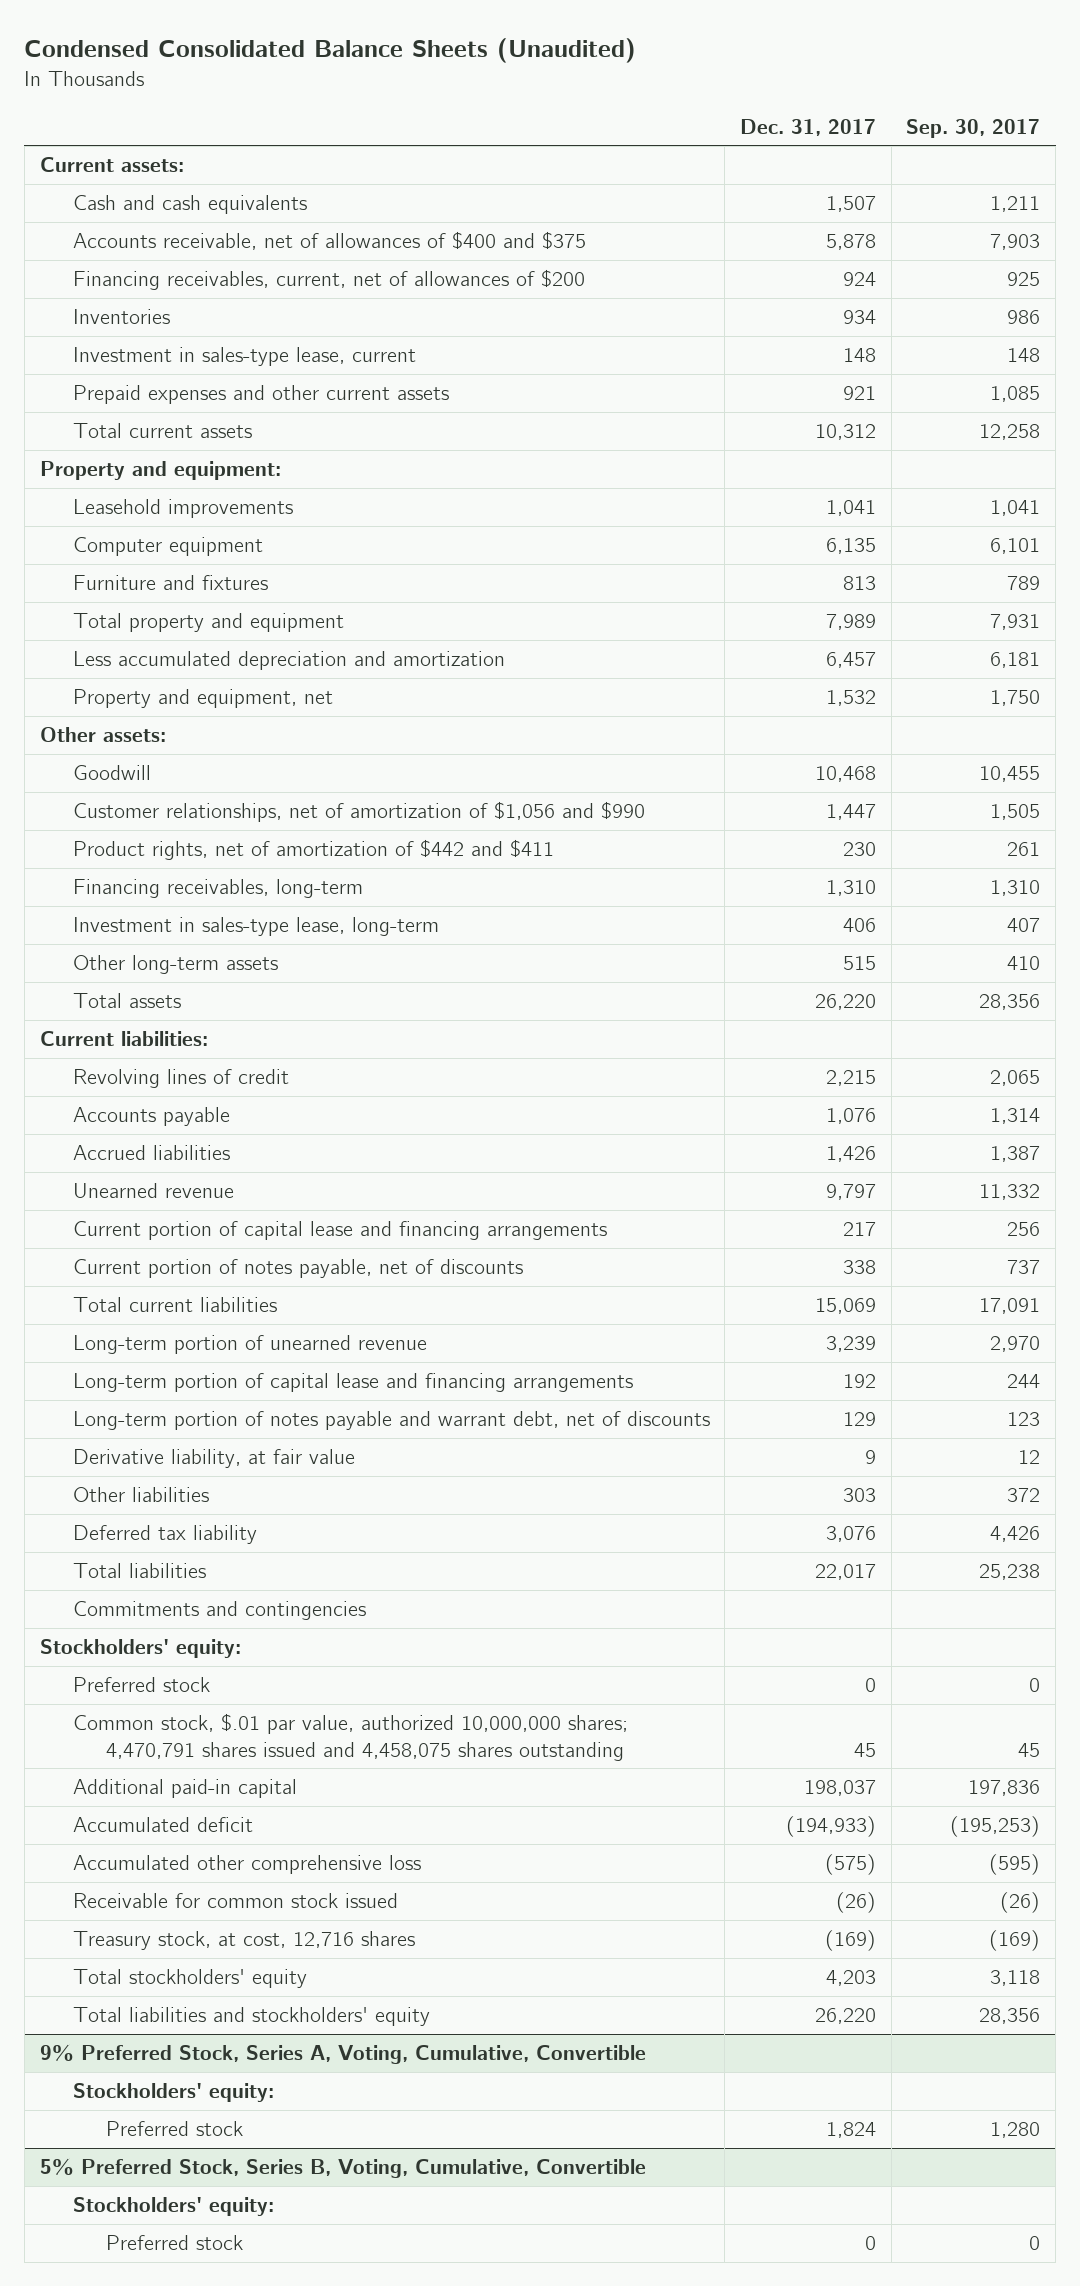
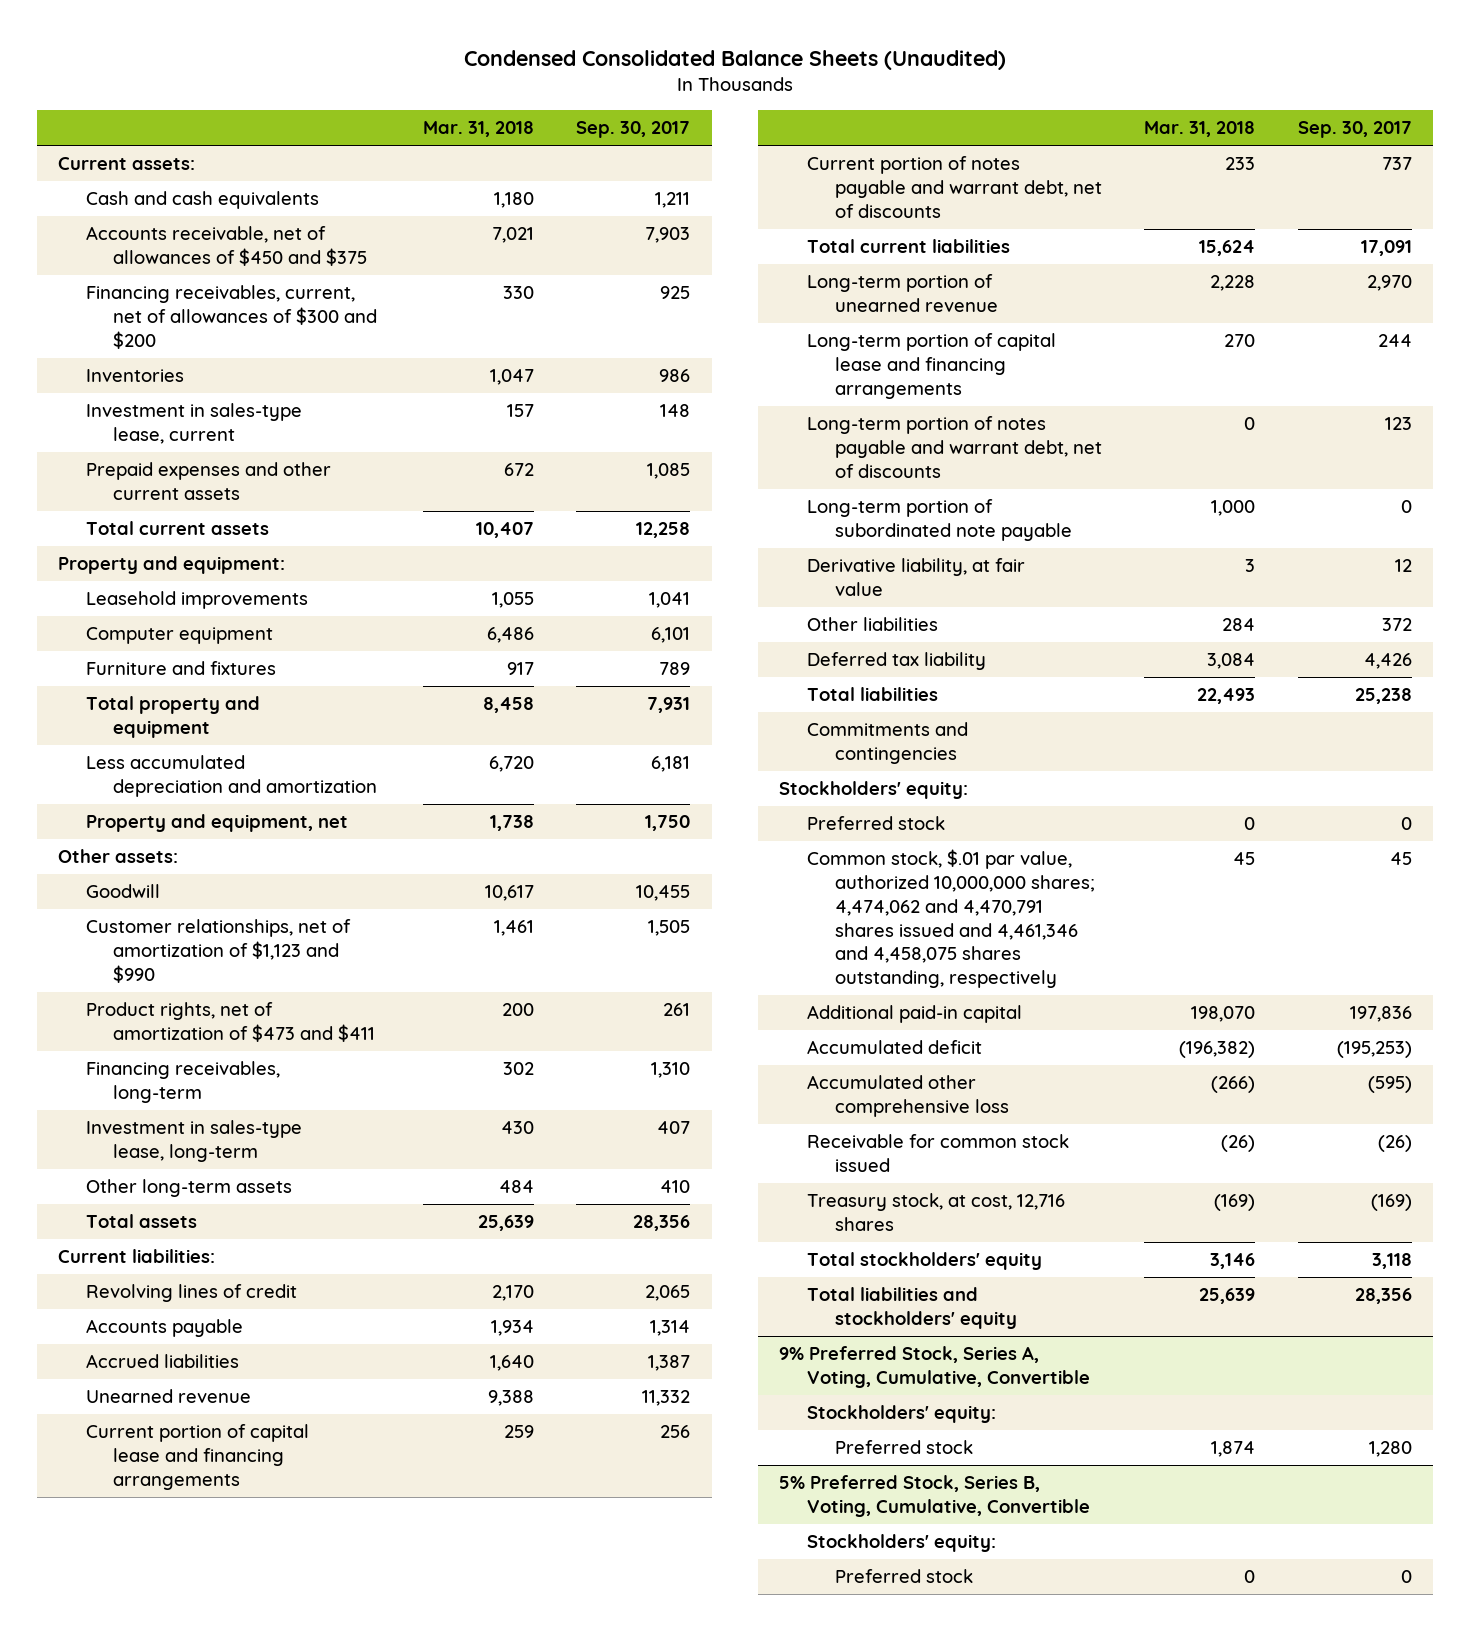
- | Dec. 31, 2017 | Sep. 30, 2017
+ | Mar. 31, 2018 | Sep. 30, 2017
- Accounts receivable, net of allowances of $400 and $375 | 5,878 | 7,903
- Financing receivables, current, net of allowances of $200 | 924 | 925
+ Accounts receivable, net of allowances of $450 and $375 | 7,021 | 7,903
+ Financing receivables, current, net of allowances of $300 and $200 | 330 | 925
- Customer relationships, net of amortization of $1,056 and $990 | 1,447 | 1,505
- Product rights, net of amortization of $442 and $411 | 230 | 261
+ Customer relationships, net of amortization of $1,123 and $990 | 1,461 | 1,505
+ Product rights, net of amortization of $473 and $411 | 200 | 261
- Current portion of notes payable, net of discounts | 338 | 737
+ Current portion of notes payable and warrant debt, net of discounts | 233 | 737
+ Long-term portion of subordinated note payable | 1,000 | 0
- Common stock, $.01 par value, authorized 10,000,000 shares; 4,470,791 shares issued and 4,458,075 shares outstanding | 45 | 45
+ Common stock, $.01 par value, authorized 10,000,000 shares; 4,474,062 and 4,470,791 shares issued and 4,461,346 and 4,458,075 shares outstanding, respectively | 45 | 45

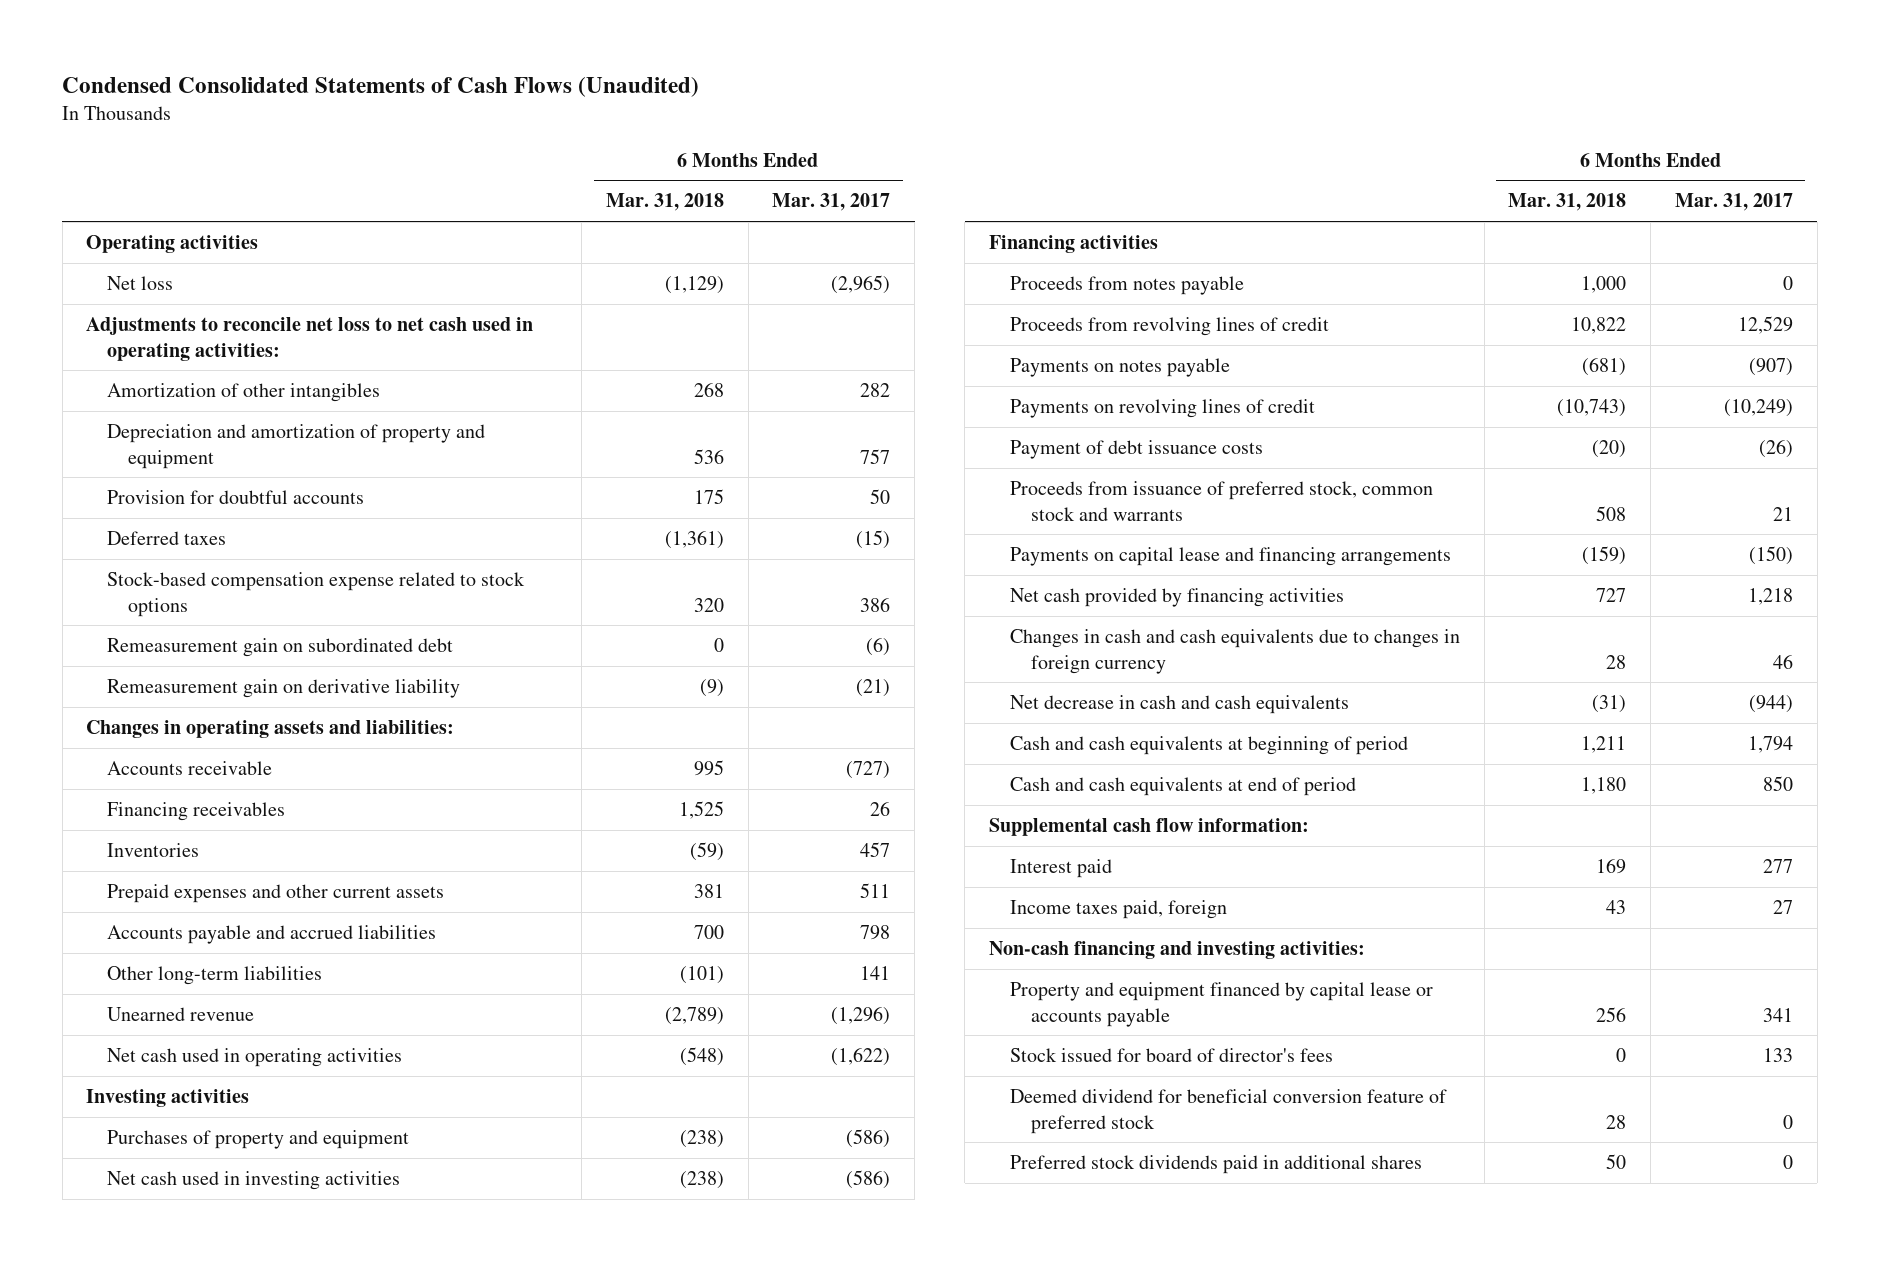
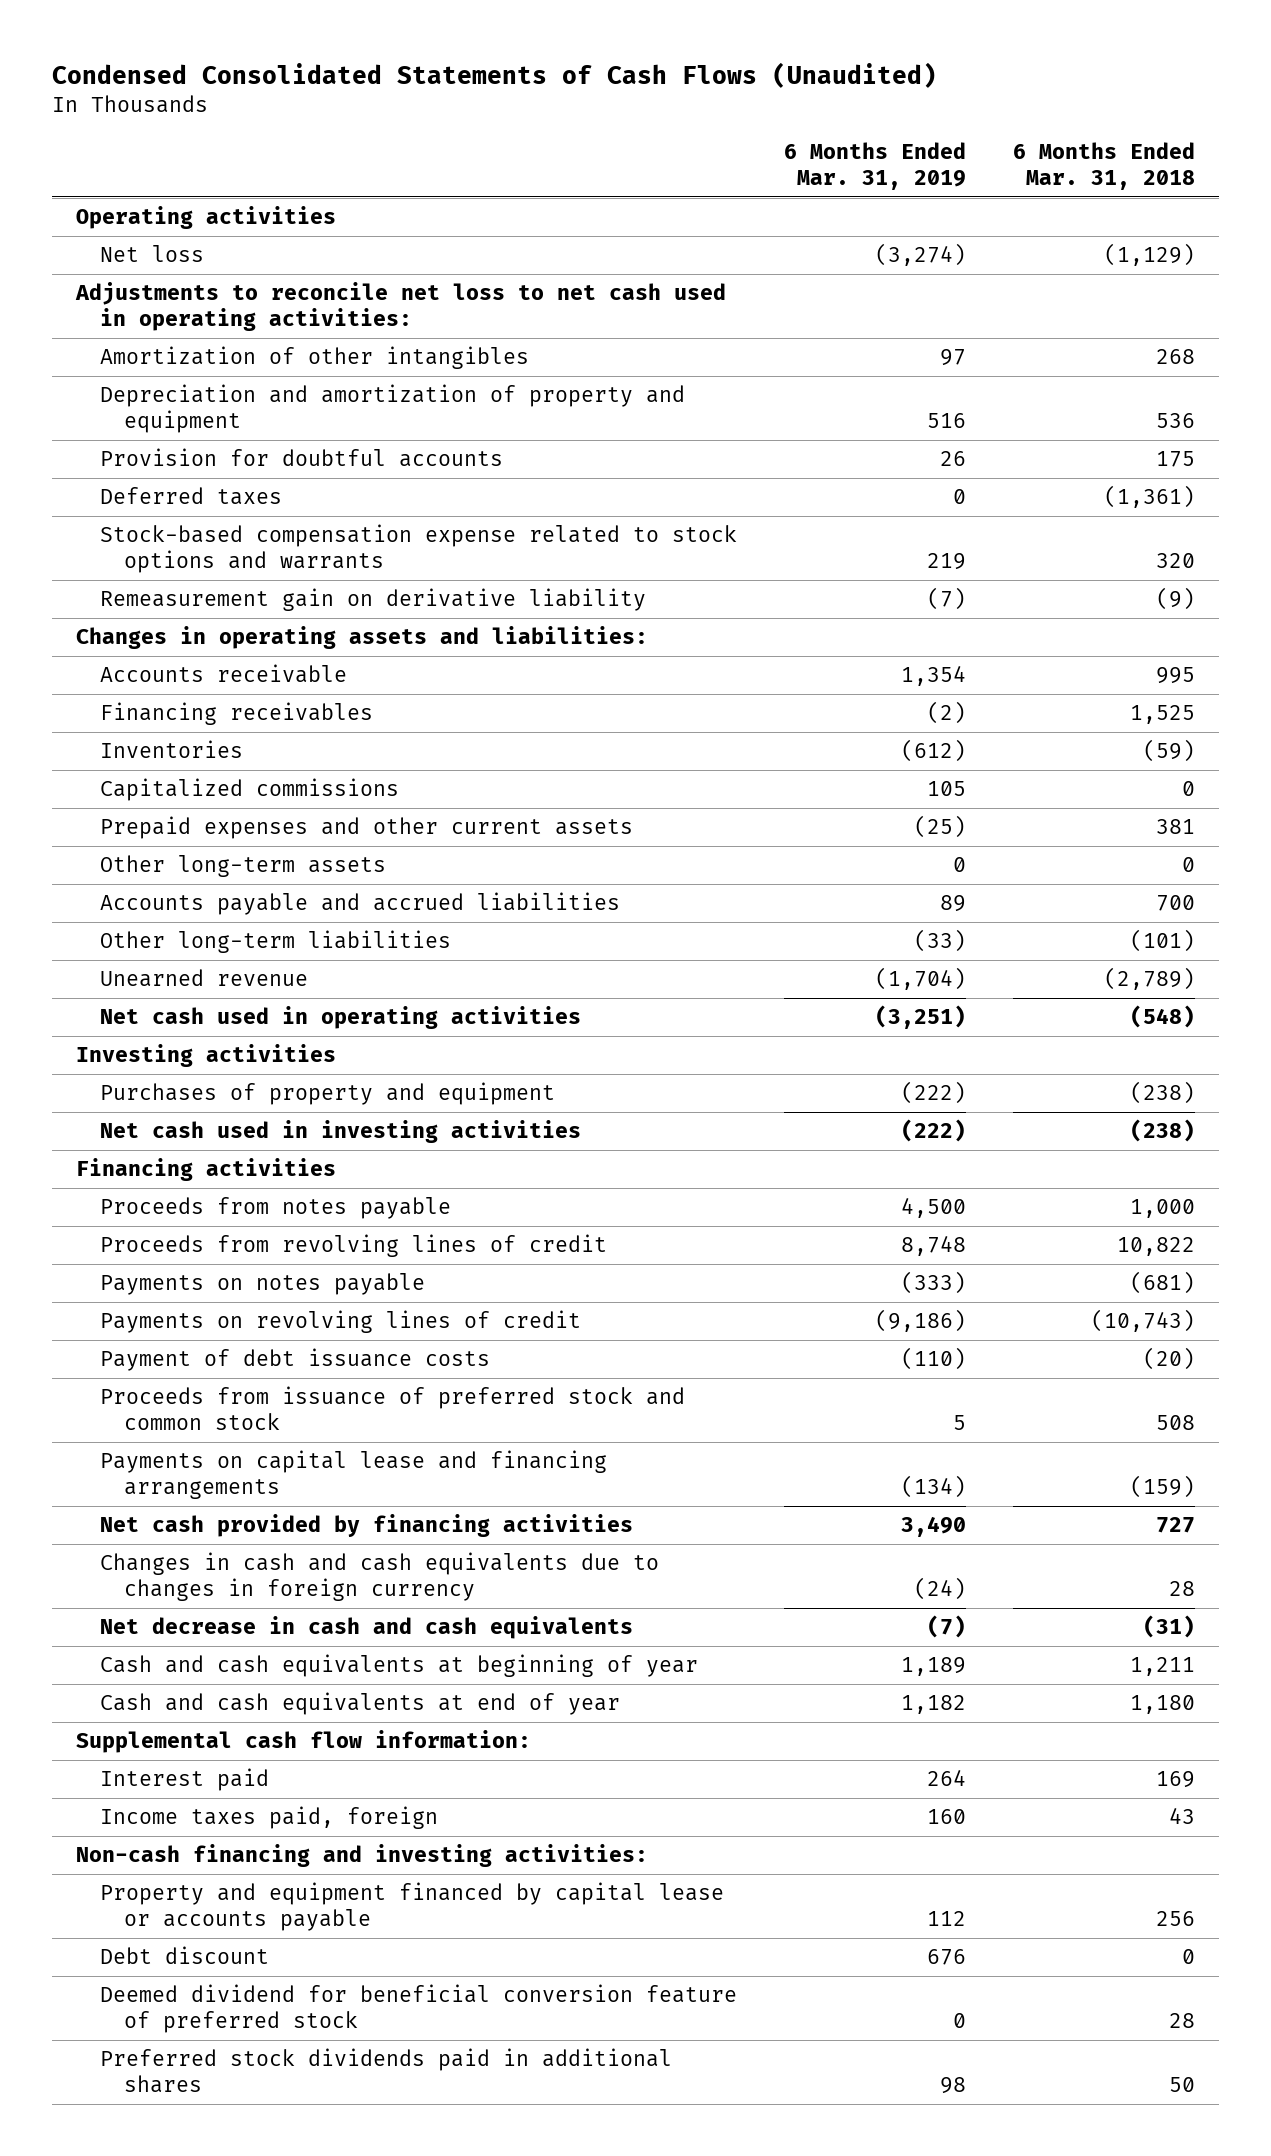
- | 6 Months Ended Mar. 31, 2018 | 6 Months Ended Mar. 31, 2017
+ | 6 Months Ended Mar. 31, 2019 | 6 Months Ended Mar. 31, 2018
- Stock-based compensation expense related to stock options | 320 | 386
- Remeasurement gain on subordinated debt | 0 | (6)
+ Stock-based compensation expense related to stock options and warrants | 219 | 320
+ Capitalized commissions | 105 | 0
+ Other long-term assets | 0 | 0
- Proceeds from issuance of preferred stock, common stock and warrants | 508 | 21
+ Proceeds from issuance of preferred stock and common stock | 5 | 508
- Cash and cash equivalents at beginning of period | 1,211 | 1,794
- Cash and cash equivalents at end of period | 1,180 | 850
+ Cash and cash equivalents at beginning of year | 1,189 | 1,211
+ Cash and cash equivalents at end of year | 1,182 | 1,180
- Stock issued for board of director's fees | 0 | 133
+ Debt discount | 676 | 0

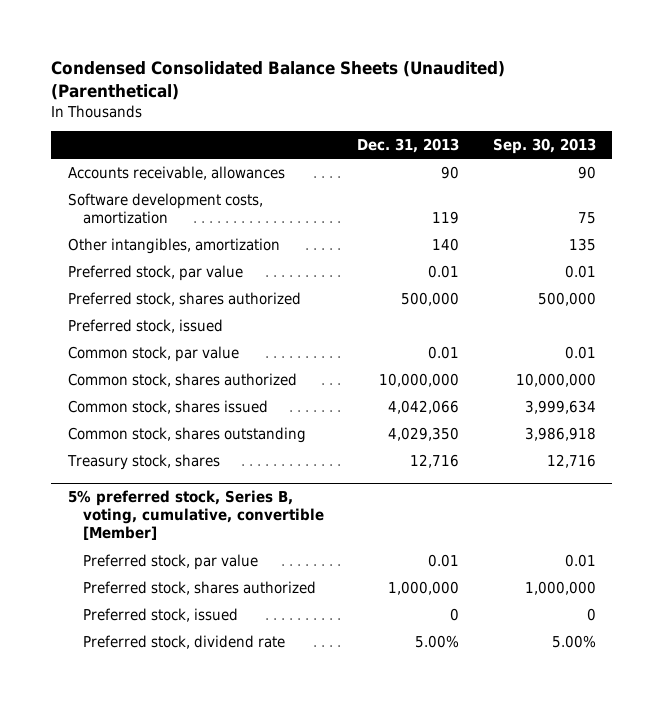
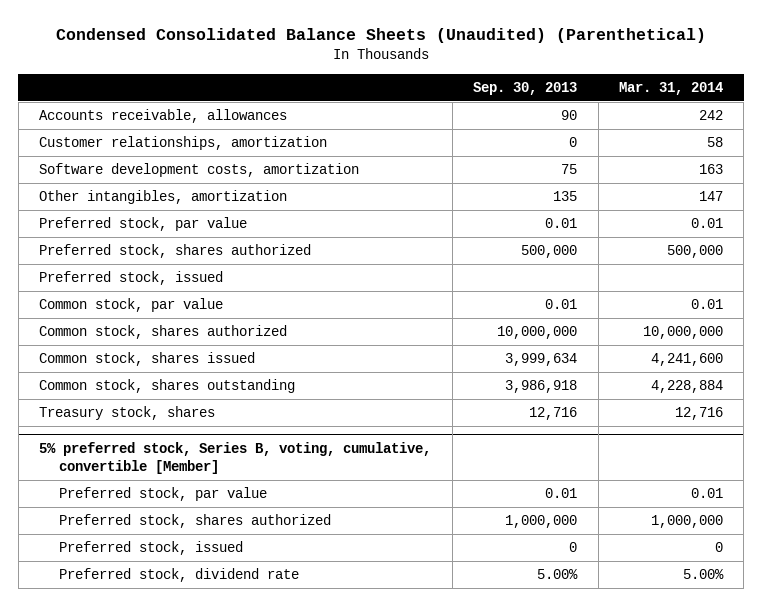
- | Dec. 31, 2013 | Sep. 30, 2013
+ | Sep. 30, 2013 | Mar. 31, 2014
+ Customer relationships, amortization | 0 | 58

